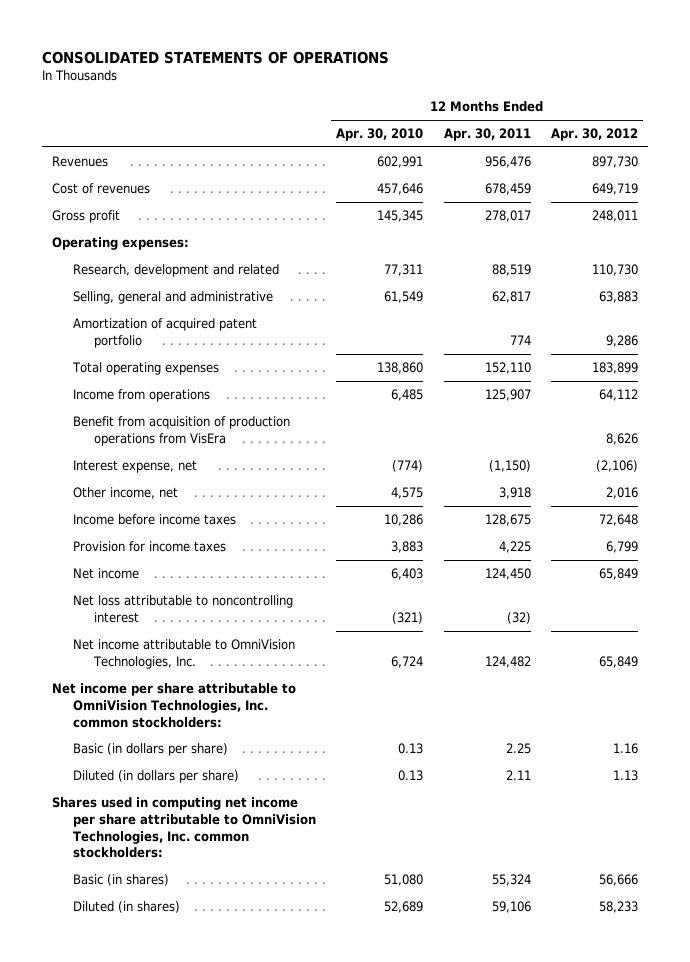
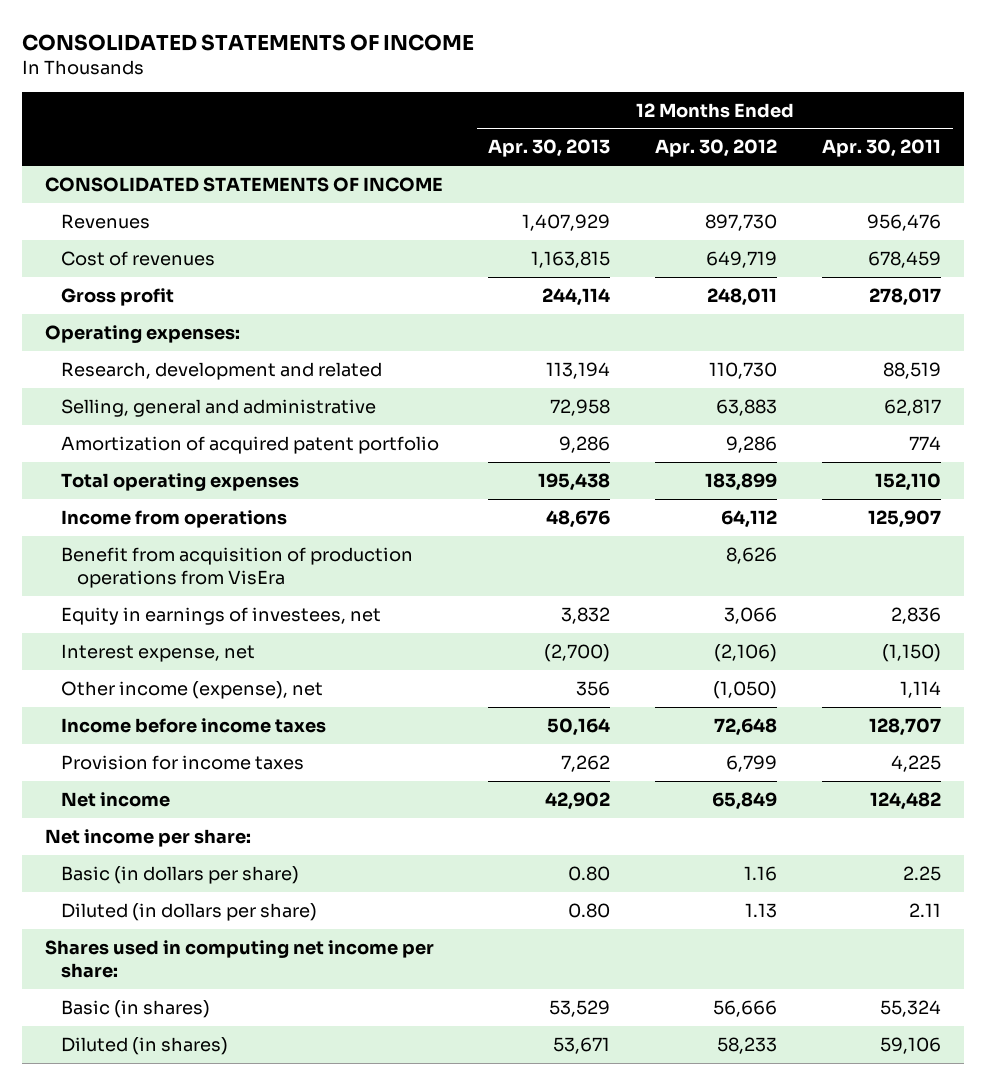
- CONSOLIDATED STATEMENTS OF OPERATIONS
+ CONSOLIDATED STATEMENTS OF INCOME
- | 12 Months Ended Apr. 30, 2010 | 12 Months Ended Apr. 30, 2011 | 12 Months Ended Apr. 30, 2012
+ | 12 Months Ended Apr. 30, 2013 | 12 Months Ended Apr. 30, 2012 | 12 Months Ended Apr. 30, 2011
+ CONSOLIDATED STATEMENTS OF INCOME
+ Equity in earnings of investees, net | 3,832 | 3,066 | 2,836
- Other income, net | 4,575 | 3,918 | 2,016
- Income before income taxes | 10,286 | 128,675 | 72,648
+ Other income (expense), net | 356 | (1,050) | 1,114
+ Income before income taxes | 50,164 | 72,648 | 128,707
- Net income | 6,403 | 124,450 | 65,849
- Net loss attributable to noncontrolling interest | (321) | (32) |
- Net income attributable to OmniVision Technologies, Inc. | 6,724 | 124,482 | 65,849
- Net income per share attributable to OmniVision Technologies, Inc. common stockholders:
+ Net income | 42,902 | 65,849 | 124,482
+ Net income per share:
- Shares used in computing net income per share attributable to OmniVision Technologies, Inc. common stockholders:
+ Shares used in computing net income per share:

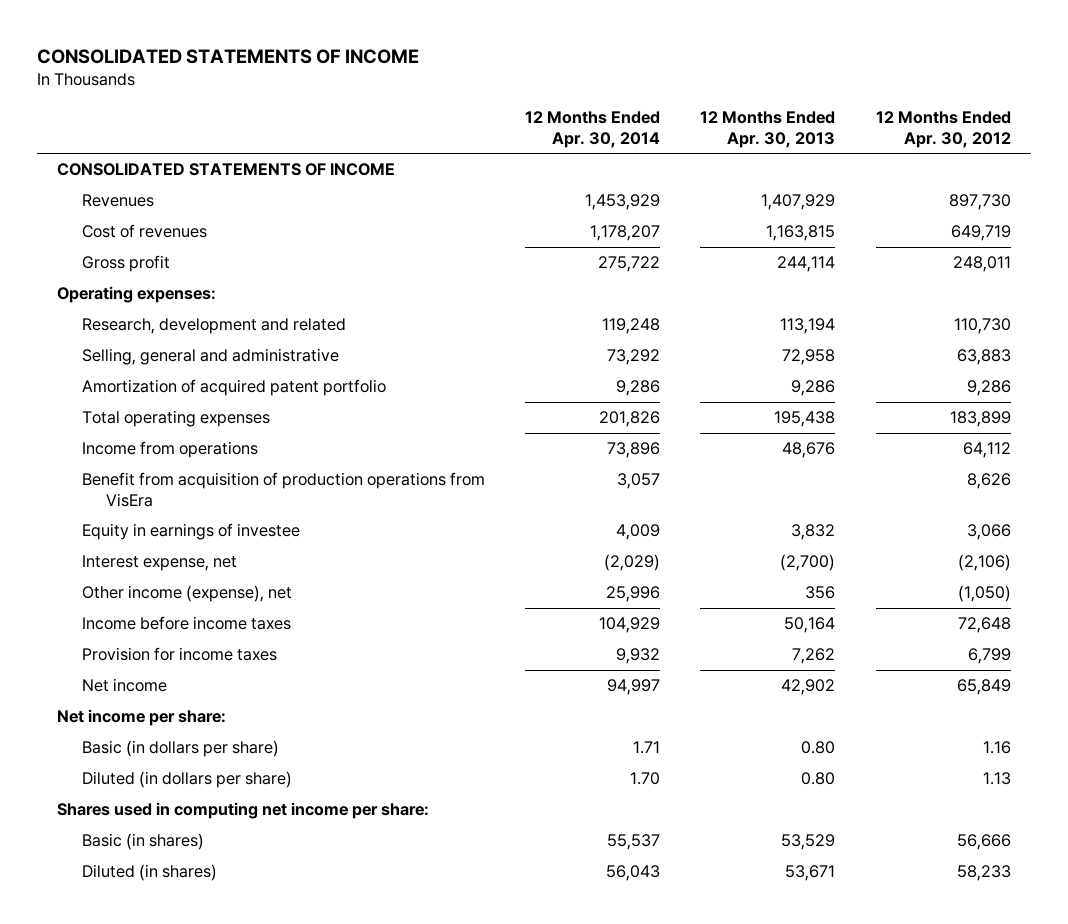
- | 12 Months Ended Apr. 30, 2013 | 12 Months Ended Apr. 30, 2012 | 12 Months Ended Apr. 30, 2011
+ | 12 Months Ended Apr. 30, 2014 | 12 Months Ended Apr. 30, 2013 | 12 Months Ended Apr. 30, 2012
- Equity in earnings of investees, net | 3,832 | 3,066 | 2,836
+ Equity in earnings of investee | 4,009 | 3,832 | 3,066

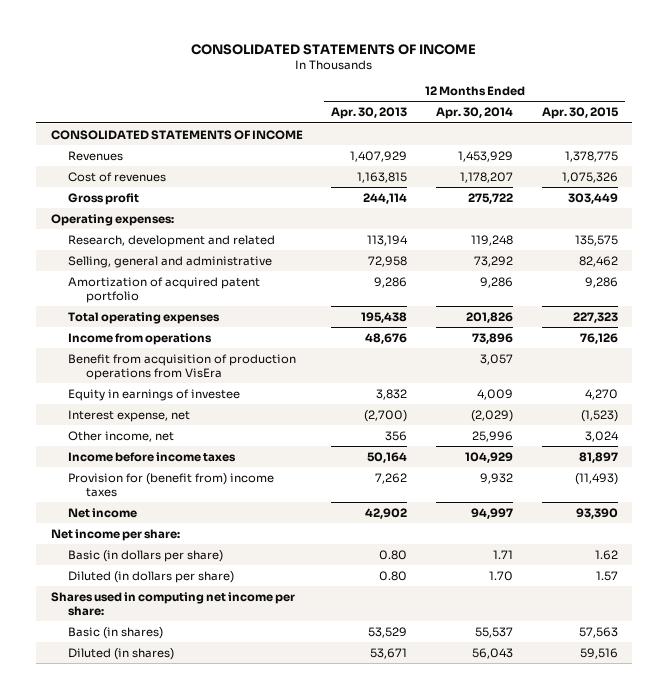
- | 12 Months Ended Apr. 30, 2014 | 12 Months Ended Apr. 30, 2013 | 12 Months Ended Apr. 30, 2012
+ | 12 Months Ended Apr. 30, 2013 | 12 Months Ended Apr. 30, 2014 | 12 Months Ended Apr. 30, 2015
- Other income (expense), net | 25,996 | 356 | (1,050)
+ Other income, net | 356 | 25,996 | 3,024
- Provision for income taxes | 9,932 | 7,262 | 6,799
+ Provision for (benefit from) income taxes | 7,262 | 9,932 | (11,493)

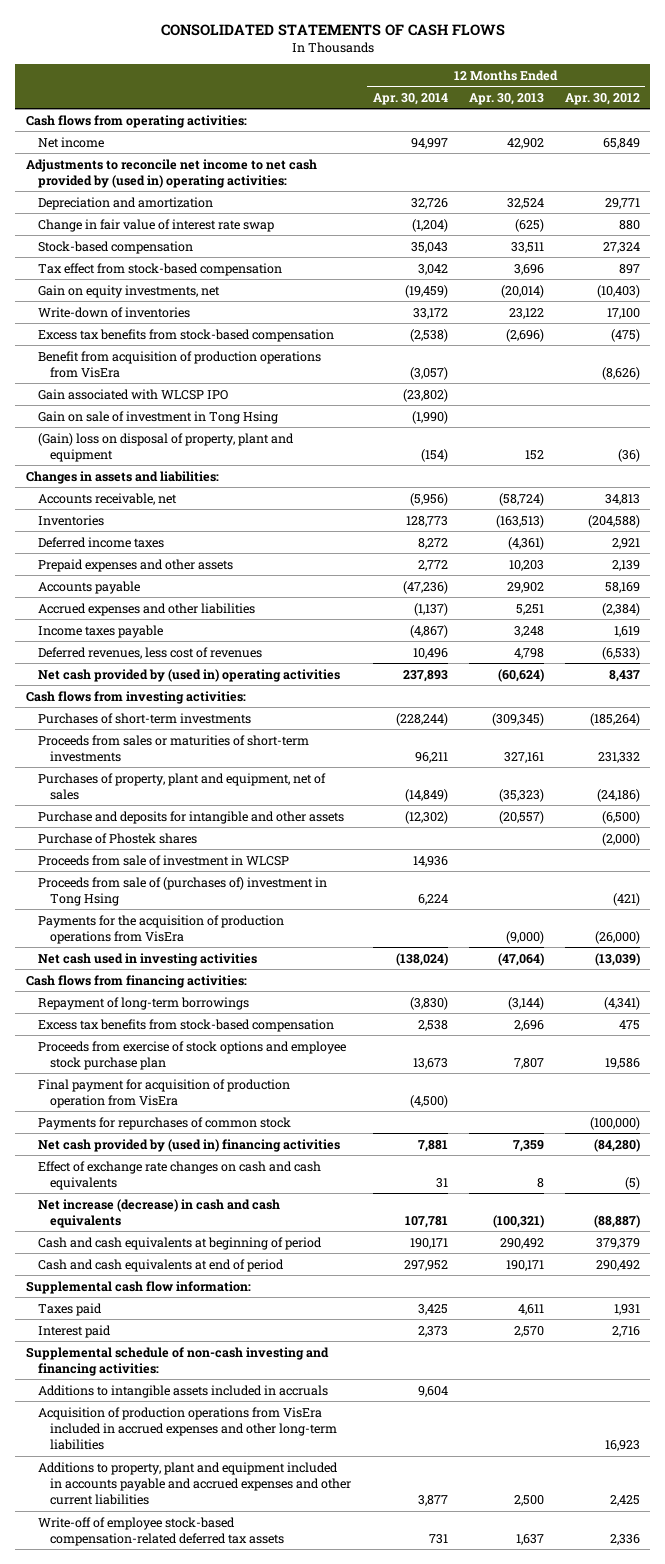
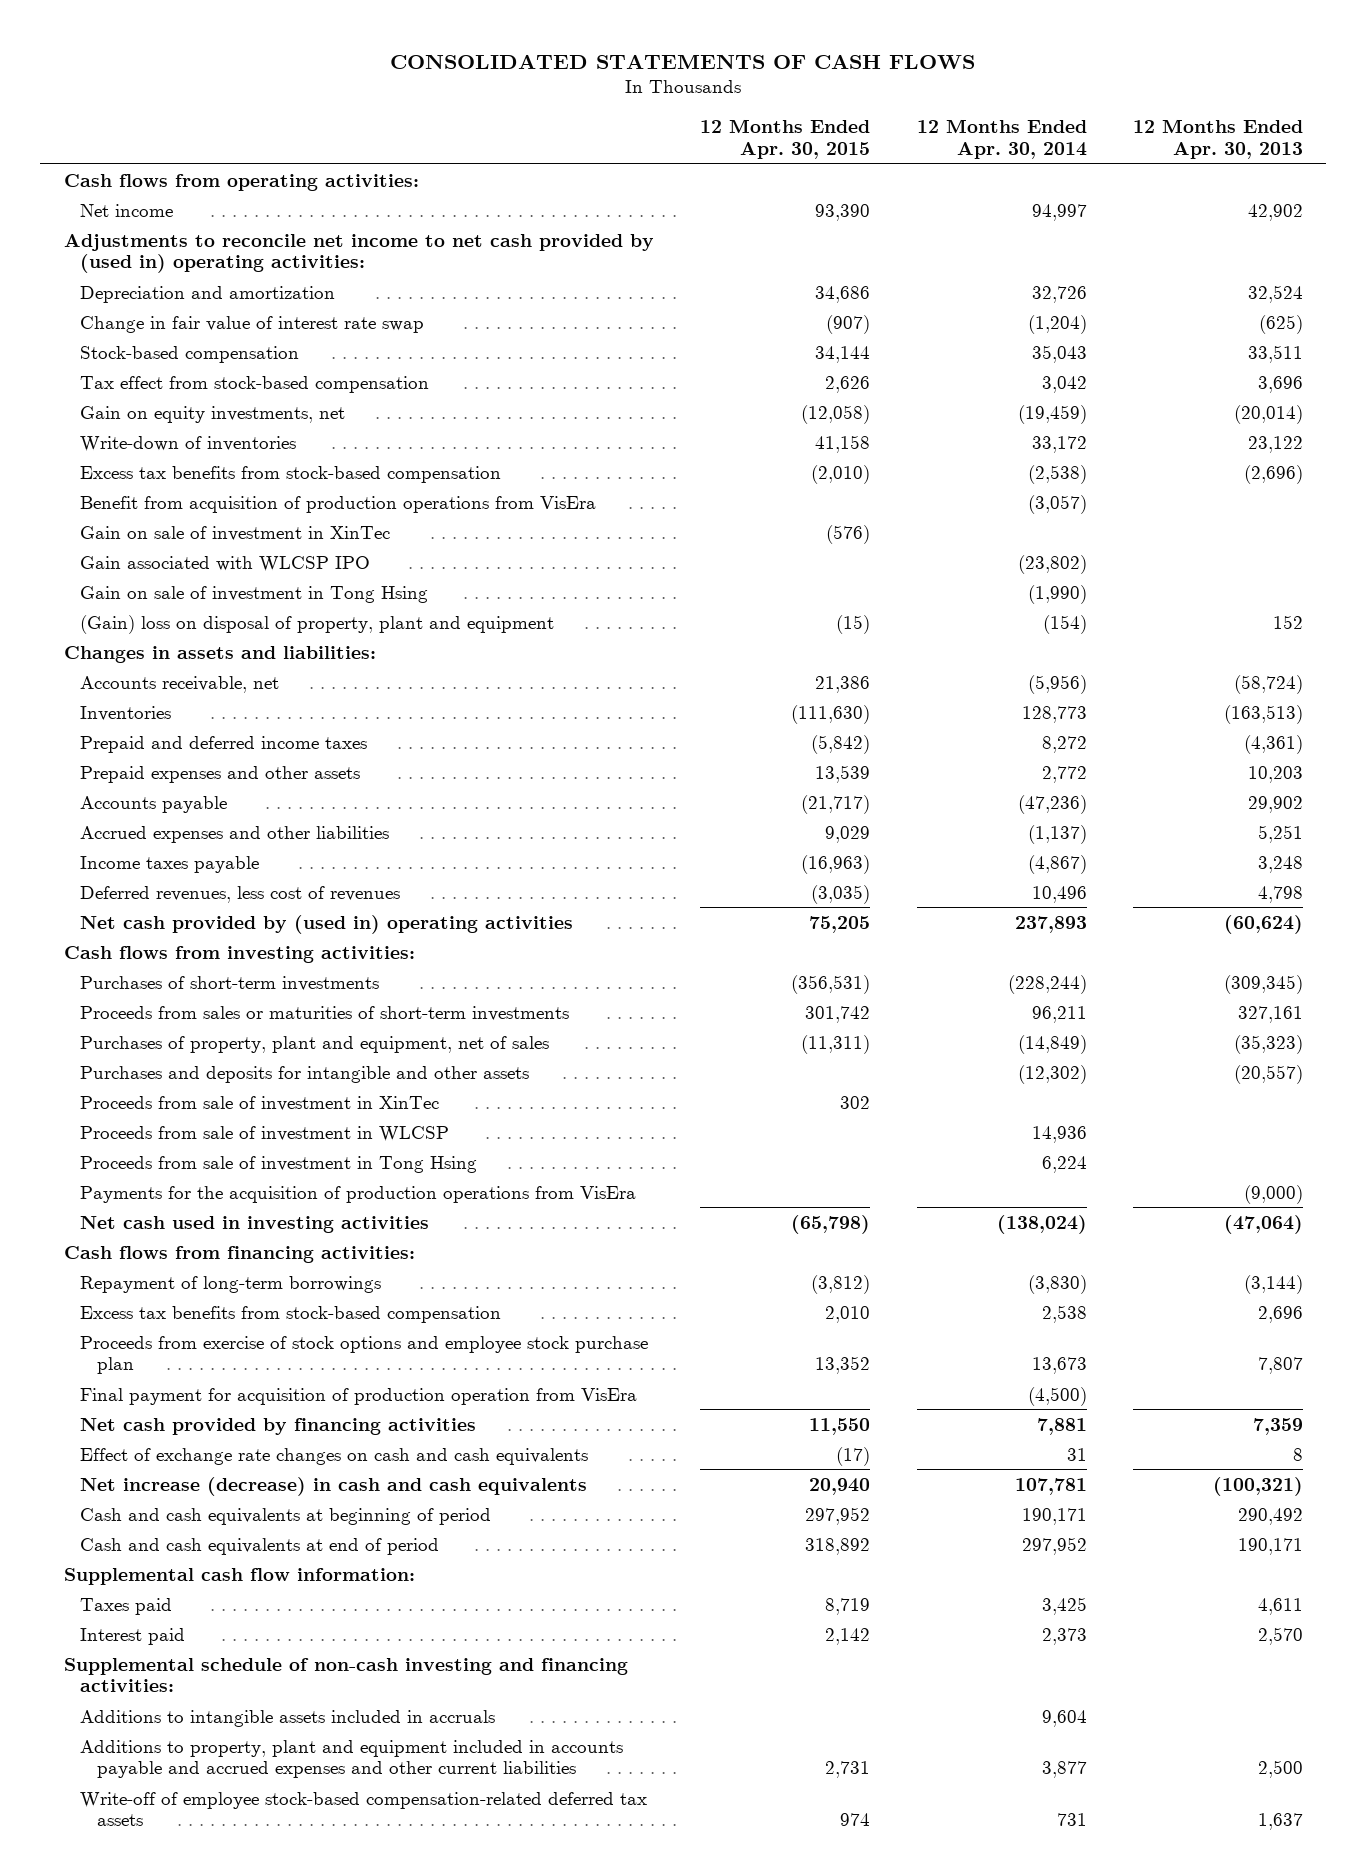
- | 12 Months Ended Apr. 30, 2014 | 12 Months Ended Apr. 30, 2013 | 12 Months Ended Apr. 30, 2012
+ | 12 Months Ended Apr. 30, 2015 | 12 Months Ended Apr. 30, 2014 | 12 Months Ended Apr. 30, 2013
+ Gain on sale of investment in XinTec | (576) | |
- Deferred income taxes | 8,272 | (4,361) | 2,921
+ Prepaid and deferred income taxes | (5,842) | 8,272 | (4,361)
- Purchase and deposits for intangible and other assets | (12,302) | (20,557) | (6,500)
- Purchase of Phostek shares | | | (2,000)
+ Purchases and deposits for intangible and other assets | | (12,302) | (20,557)
+ Proceeds from sale of investment in XinTec | 302 | |
- Proceeds from sale of (purchases of) investment in Tong Hsing | 6,224 | | (421)
+ Proceeds from sale of investment in Tong Hsing | | 6,224 |
- Payments for repurchases of common stock | | | (100,000)
- Net cash provided by (used in) financing activities | 7,881 | 7,359 | (84,280)
+ Net cash provided by financing activities | 11,550 | 7,881 | 7,359
- Acquisition of production operations from VisEra included in accrued expenses and other long-term liabilities | | | 16,923

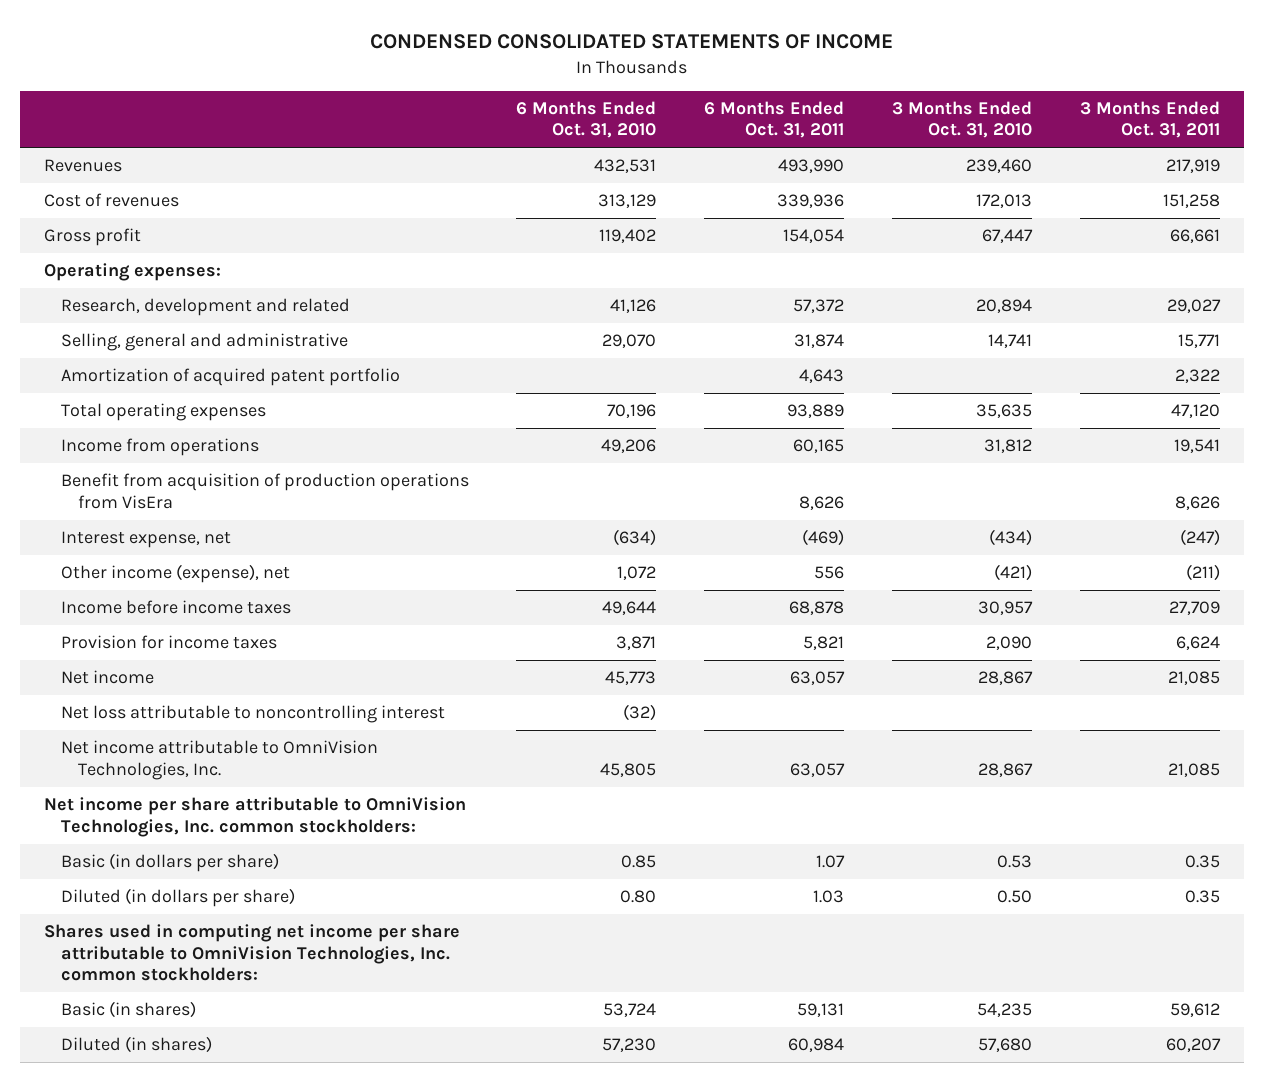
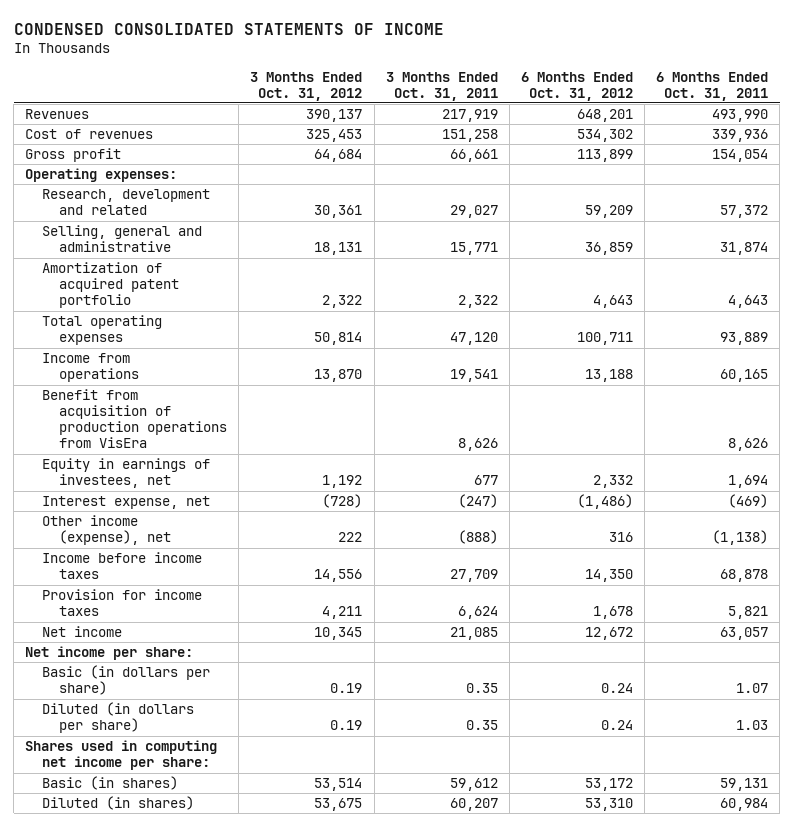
- | 6 Months Ended Oct. 31, 2010 | 6 Months Ended Oct. 31, 2011 | 3 Months Ended Oct. 31, 2010 | 3 Months Ended Oct. 31, 2011
+ | 3 Months Ended Oct. 31, 2012 | 3 Months Ended Oct. 31, 2011 | 6 Months Ended Oct. 31, 2012 | 6 Months Ended Oct. 31, 2011
+ Equity in earnings of investees, net | 1,192 | 677 | 2,332 | 1,694
- Other income (expense), net | 1,072 | 556 | (421) | (211)
+ Other income (expense), net | 222 | (888) | 316 | (1,138)
- Net loss attributable to noncontrolling interest | (32) | | |
- Net income attributable to OmniVision Technologies, Inc. | 45,805 | 63,057 | 28,867 | 21,085
- Net income per share attributable to OmniVision Technologies, Inc. common stockholders:
+ Net income per share:
- Shares used in computing net income per share attributable to OmniVision Technologies, Inc. common stockholders:
+ Shares used in computing net income per share:

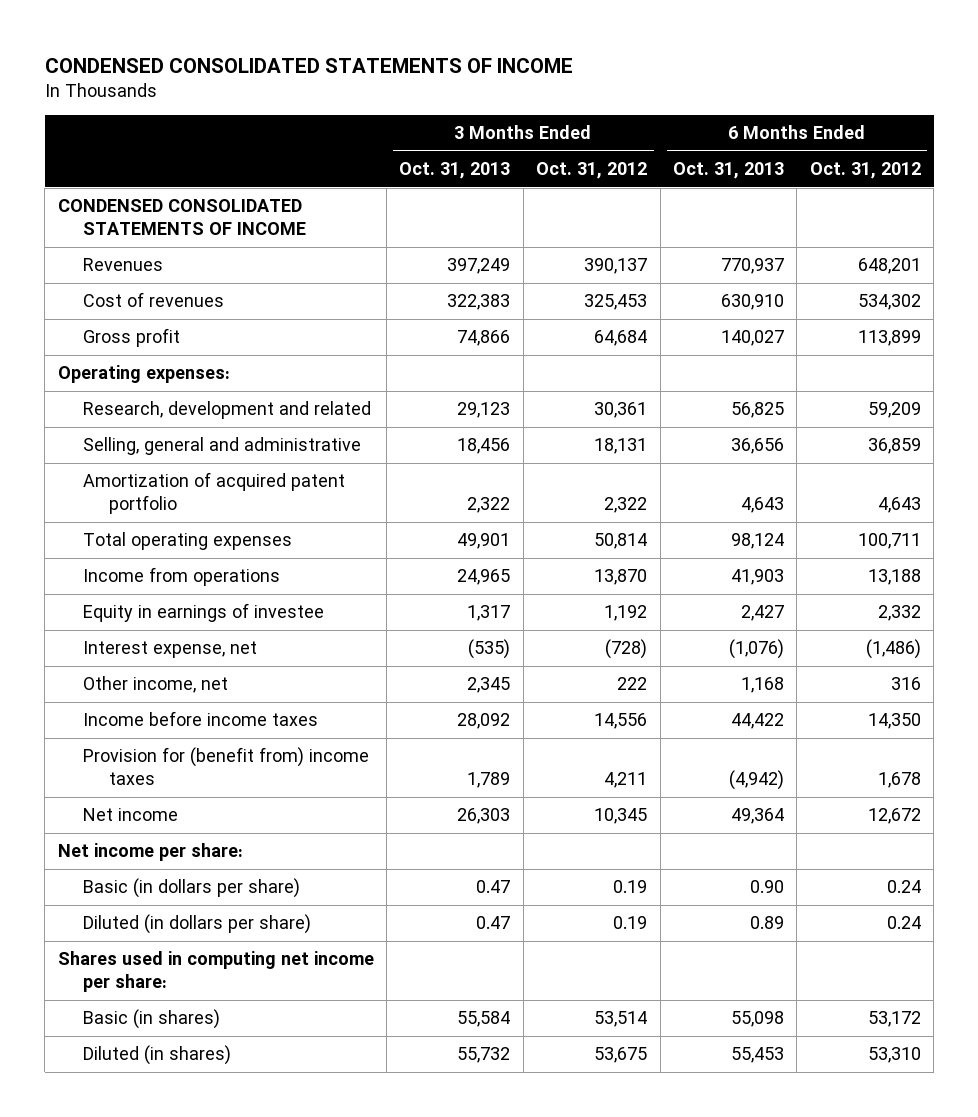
- | 3 Months Ended Oct. 31, 2012 | 3 Months Ended Oct. 31, 2011 | 6 Months Ended Oct. 31, 2012 | 6 Months Ended Oct. 31, 2011
+ | 3 Months Ended Oct. 31, 2013 | 3 Months Ended Oct. 31, 2012 | 6 Months Ended Oct. 31, 2013 | 6 Months Ended Oct. 31, 2012
+ CONDENSED CONSOLIDATED STATEMENTS OF INCOME
- Benefit from acquisition of production operations from VisEra | | 8,626 | | 8,626
- Equity in earnings of investees, net | 1,192 | 677 | 2,332 | 1,694
+ Equity in earnings of investee | 1,317 | 1,192 | 2,427 | 2,332
- Other income (expense), net | 222 | (888) | 316 | (1,138)
+ Other income, net | 2,345 | 222 | 1,168 | 316
- Provision for income taxes | 4,211 | 6,624 | 1,678 | 5,821
+ Provision for (benefit from) income taxes | 1,789 | 4,211 | (4,942) | 1,678

